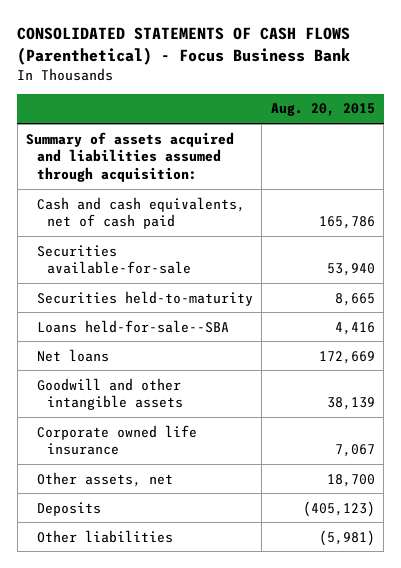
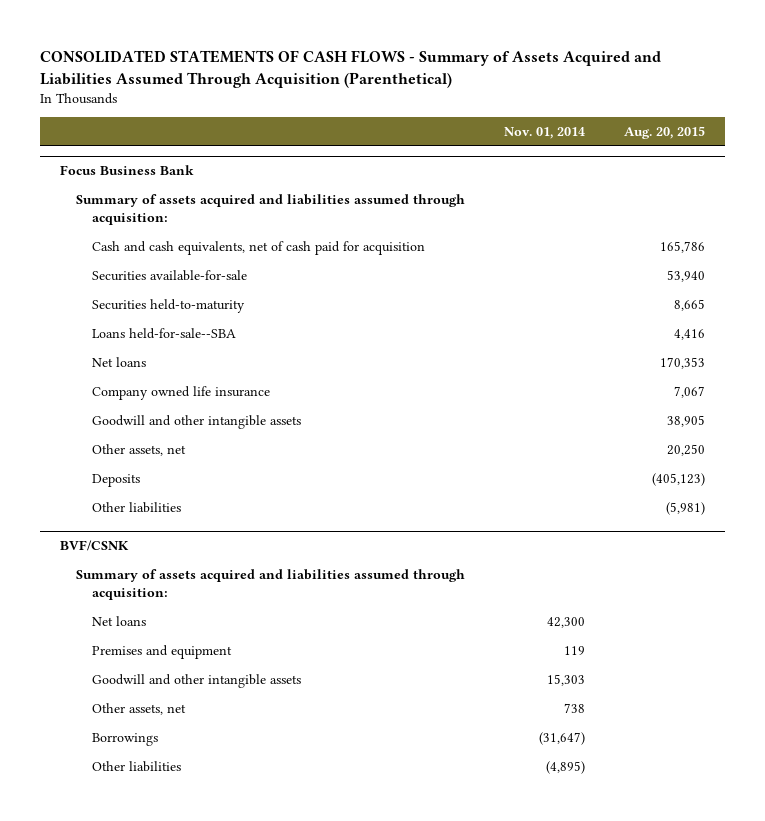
- CONSOLIDATED STATEMENTS OF CASH FLOWS (Parenthetical) - Focus Business Bank
+ CONSOLIDATED STATEMENTS OF CASH FLOWS - Summary of Assets Acquired and Liabilities Assumed Through Acquisition (Parenthetical)
- | Aug. 20, 2015
+ | Nov. 01, 2014 | Aug. 20, 2015
+ Focus Business Bank
- Cash and cash equivalents, net of cash paid | 165,786
+ Cash and cash equivalents, net of cash paid for acquisition | | 165,786
- Net loans | 172,669
- Goodwill and other intangible assets | 38,139
- Corporate owned life insurance | 7,067
- Other assets, net | 18,700
+ Net loans | | 170,353
+ Company owned life insurance | | 7,067
+ Goodwill and other intangible assets | | 38,905
+ Other assets, net | | 20,250
+ BVF/CSNK
+ Summary of assets acquired and liabilities assumed through acquisition:
+ Net loans | 42,300 |
+ Premises and equipment | 119 |
+ Goodwill and other intangible assets | 15,303 |
+ Other assets, net | 738 |
+ Borrowings | (31,647) |
+ Other liabilities | (4,895) |

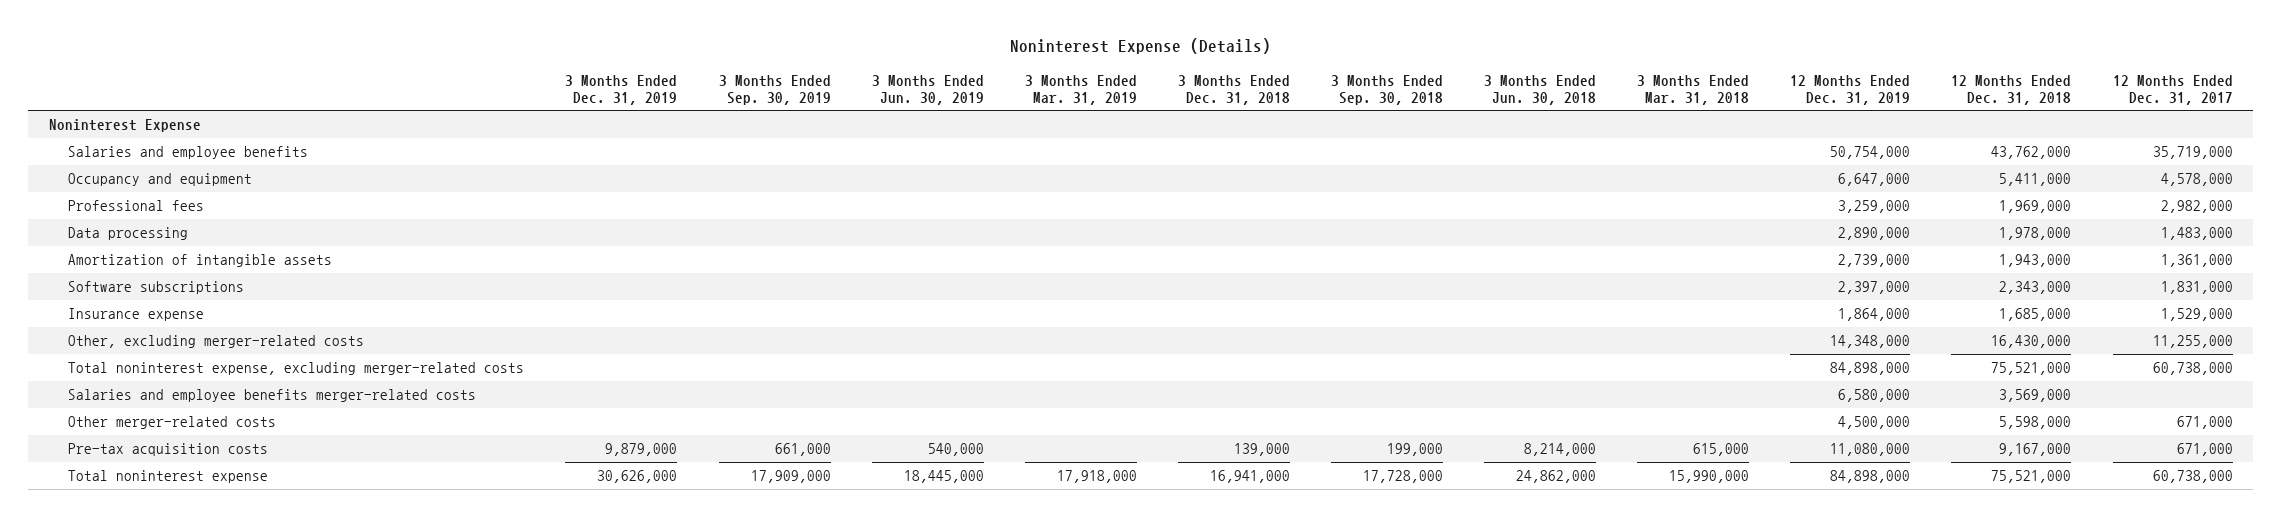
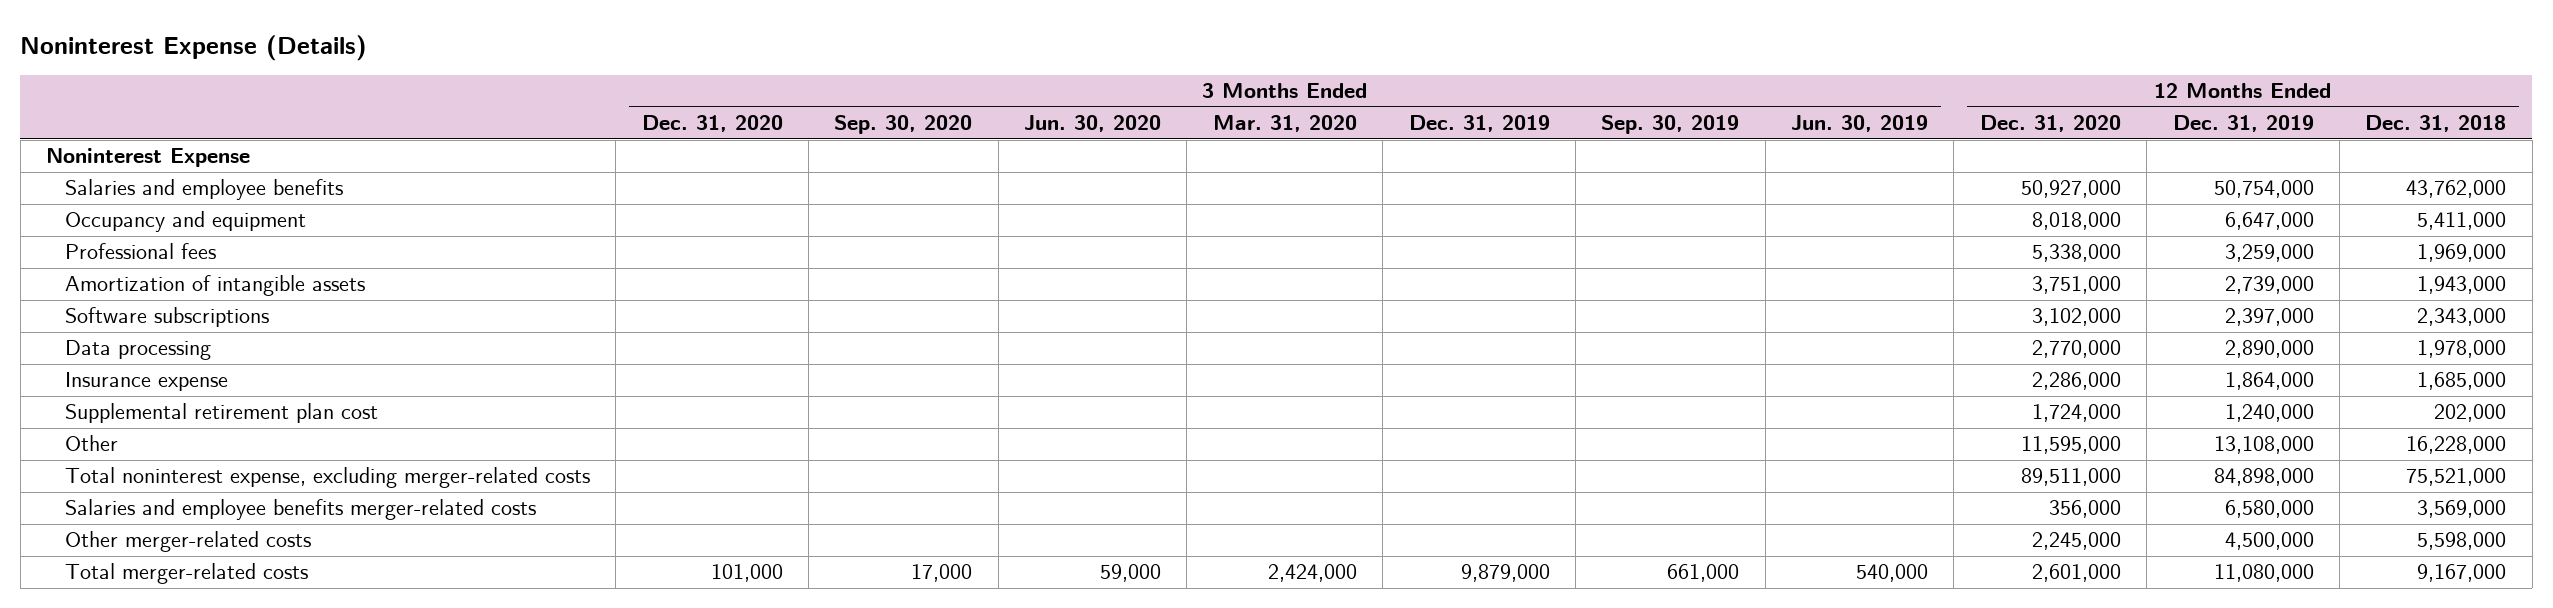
- | 3 Months Ended Dec. 31, 2019 | 3 Months Ended Sep. 30, 2019 | 3 Months Ended Jun. 30, 2019 | 3 Months Ended Mar. 31, 2019 | 3 Months Ended Dec. 31, 2018 | 3 Months Ended Sep. 30, 2018 | 3 Months Ended Jun. 30, 2018 | 3 Months Ended Mar. 31, 2018 | 12 Months Ended Dec. 31, 2019 | 12 Months Ended Dec. 31, 2018 | 12 Months Ended Dec. 31, 2017
+ | 3 Months Ended Dec. 31, 2020 | 3 Months Ended Sep. 30, 2020 | 3 Months Ended Jun. 30, 2020 | 3 Months Ended Mar. 31, 2020 | 3 Months Ended Dec. 31, 2019 | 3 Months Ended Sep. 30, 2019 | 3 Months Ended Jun. 30, 2019 | 12 Months Ended Dec. 31, 2020 | 12 Months Ended Dec. 31, 2019 | 12 Months Ended Dec. 31, 2018
moved down: Data processing | | | | | | | | 2,770,000 | 2,890,000 | 1,978,000
- Other, excluding merger-related costs | | | | | | | | | 14,348,000 | 16,430,000 | 11,255,000
+ Supplemental retirement plan cost | | | | | | | | 1,724,000 | 1,240,000 | 202,000
+ Other | | | | | | | | 11,595,000 | 13,108,000 | 16,228,000
- Pre-tax acquisition costs | 9,879,000 | 661,000 | 540,000 | | 139,000 | 199,000 | 8,214,000 | 615,000 | 11,080,000 | 9,167,000 | 671,000
- Total noninterest expense | 30,626,000 | 17,909,000 | 18,445,000 | 17,918,000 | 16,941,000 | 17,728,000 | 24,862,000 | 15,990,000 | 84,898,000 | 75,521,000 | 60,738,000
+ Total merger-related costs | 101,000 | 17,000 | 59,000 | 2,424,000 | 9,879,000 | 661,000 | 540,000 | 2,601,000 | 11,080,000 | 9,167,000

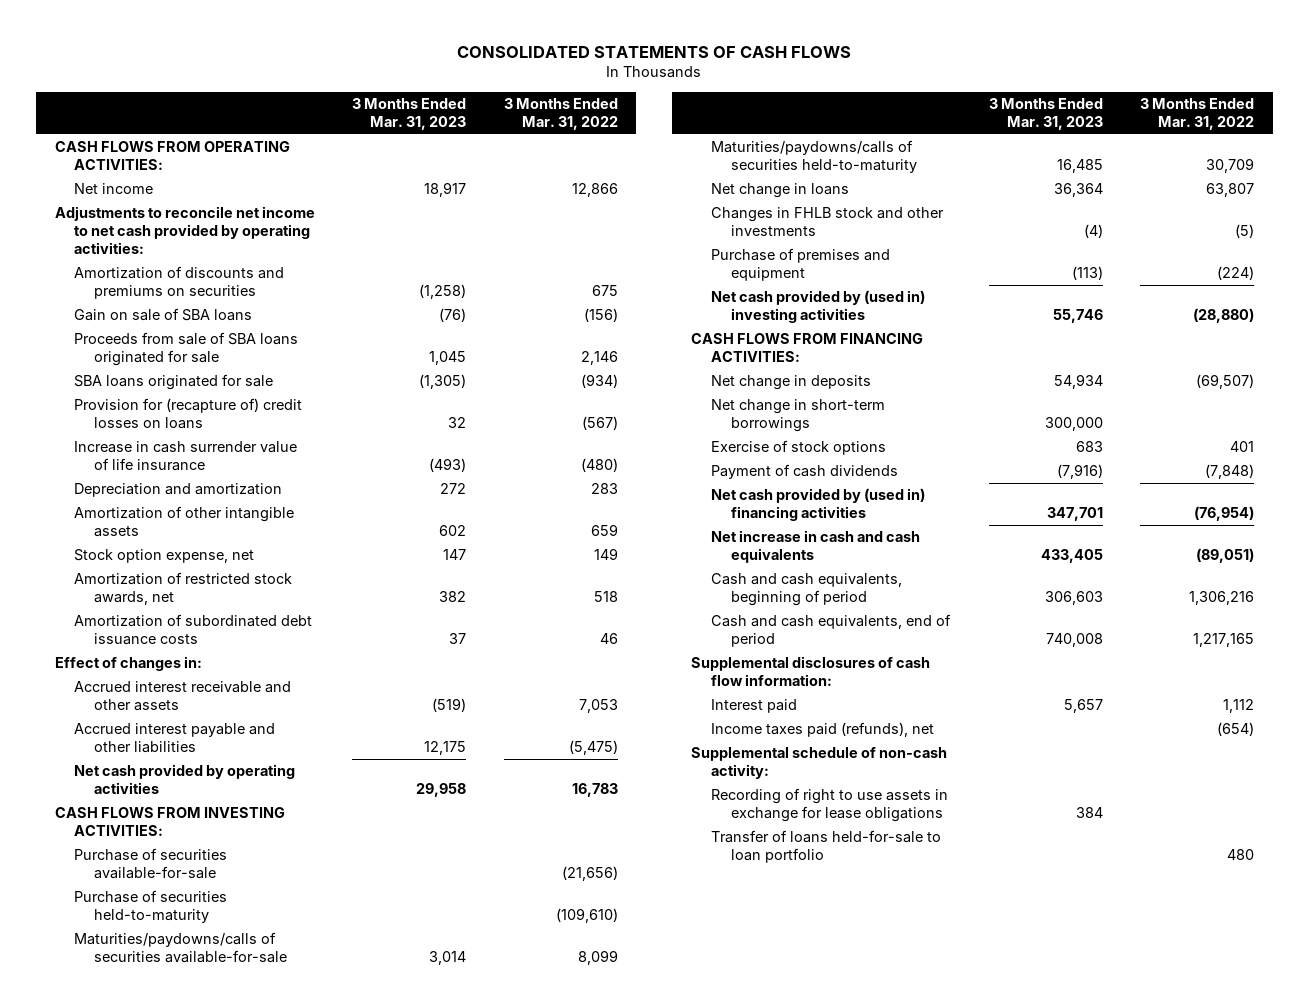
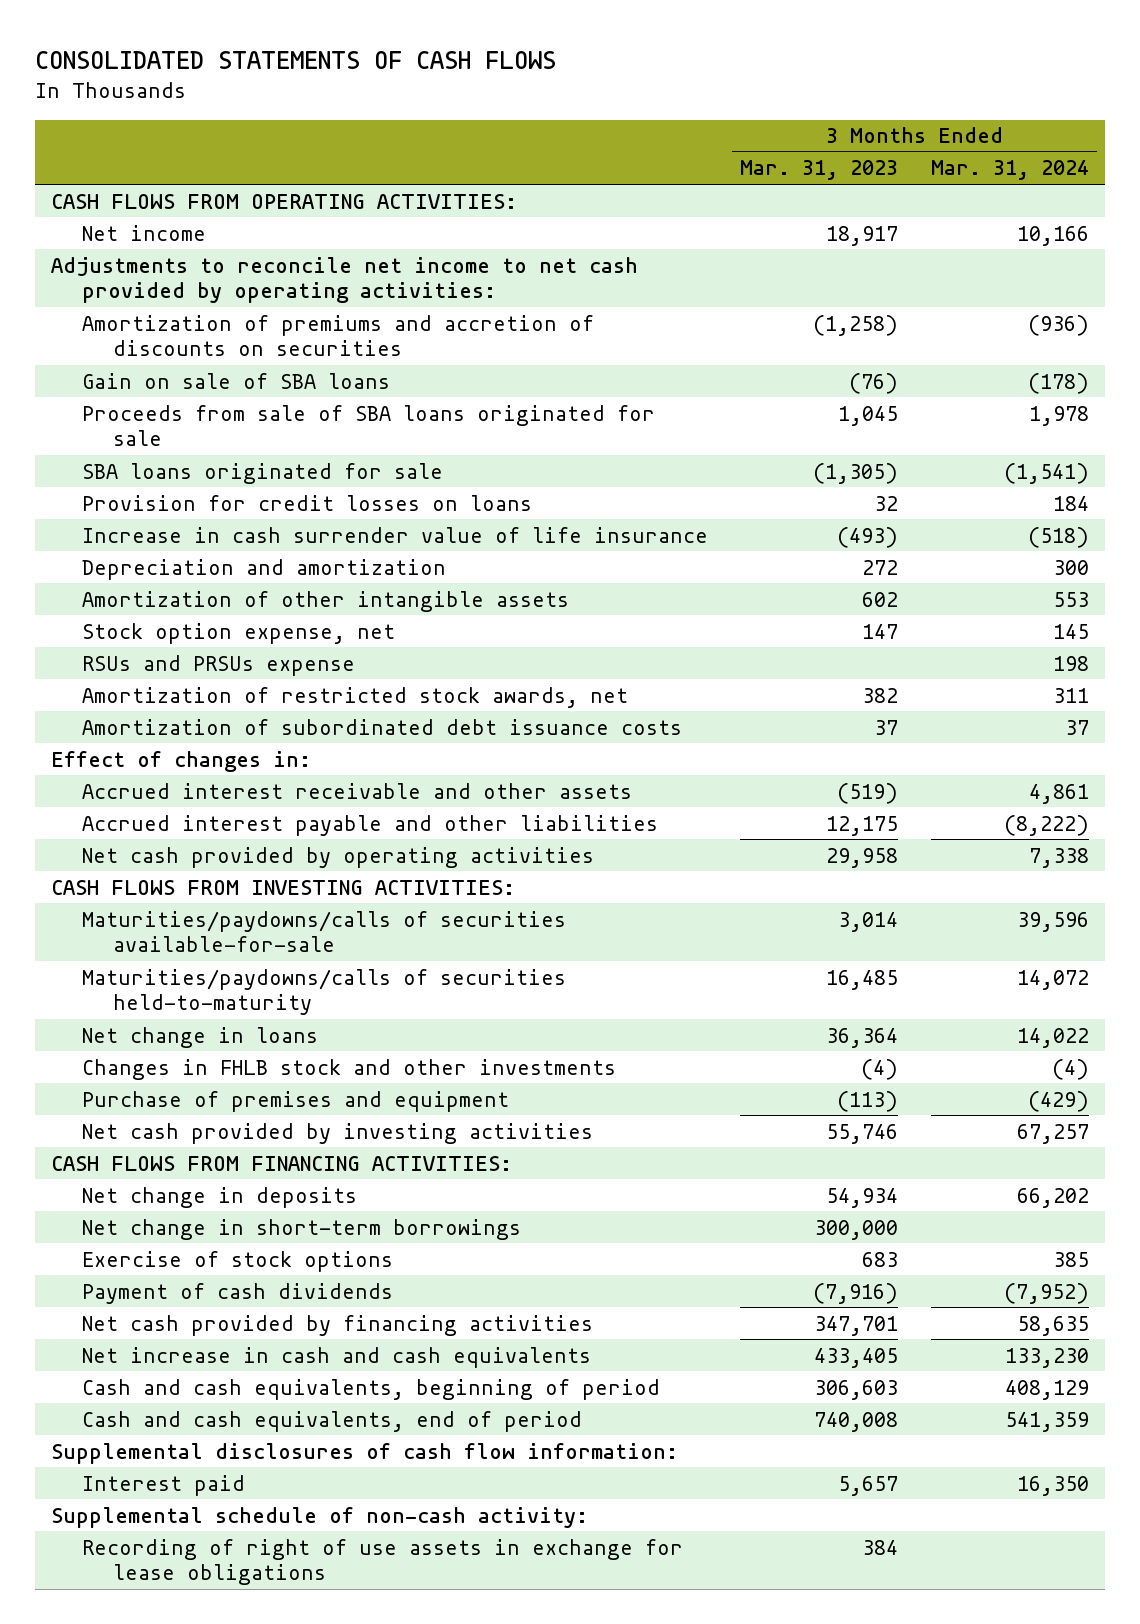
- | 3 Months Ended Mar. 31, 2023 | 3 Months Ended Mar. 31, 2022
+ | 3 Months Ended Mar. 31, 2023 | 3 Months Ended Mar. 31, 2024
- Amortization of discounts and premiums on securities | (1,258) | 675
+ Amortization of premiums and accretion of discounts on securities | (1,258) | (936)
- Provision for (recapture of) credit losses on loans | 32 | (567)
+ Provision for credit losses on loans | 32 | 184
+ RSUs and PRSUs expense | | 198
- Purchase of securities available-for-sale | | (21,656)
- Purchase of securities held-to-maturity | | (109,610)
- Net cash provided by (used in) investing activities | 55,746 | (28,880)
+ Net cash provided by investing activities | 55,746 | 67,257
- Net cash provided by (used in) financing activities | 347,701 | (76,954)
+ Net cash provided by financing activities | 347,701 | 58,635
- Income taxes paid (refunds), net | | (654)
- Recording of right to use assets in exchange for lease obligations | 384 |
- Transfer of loans held-for-sale to loan portfolio | | 480
+ Recording of right of use assets in exchange for lease obligations | 384 |

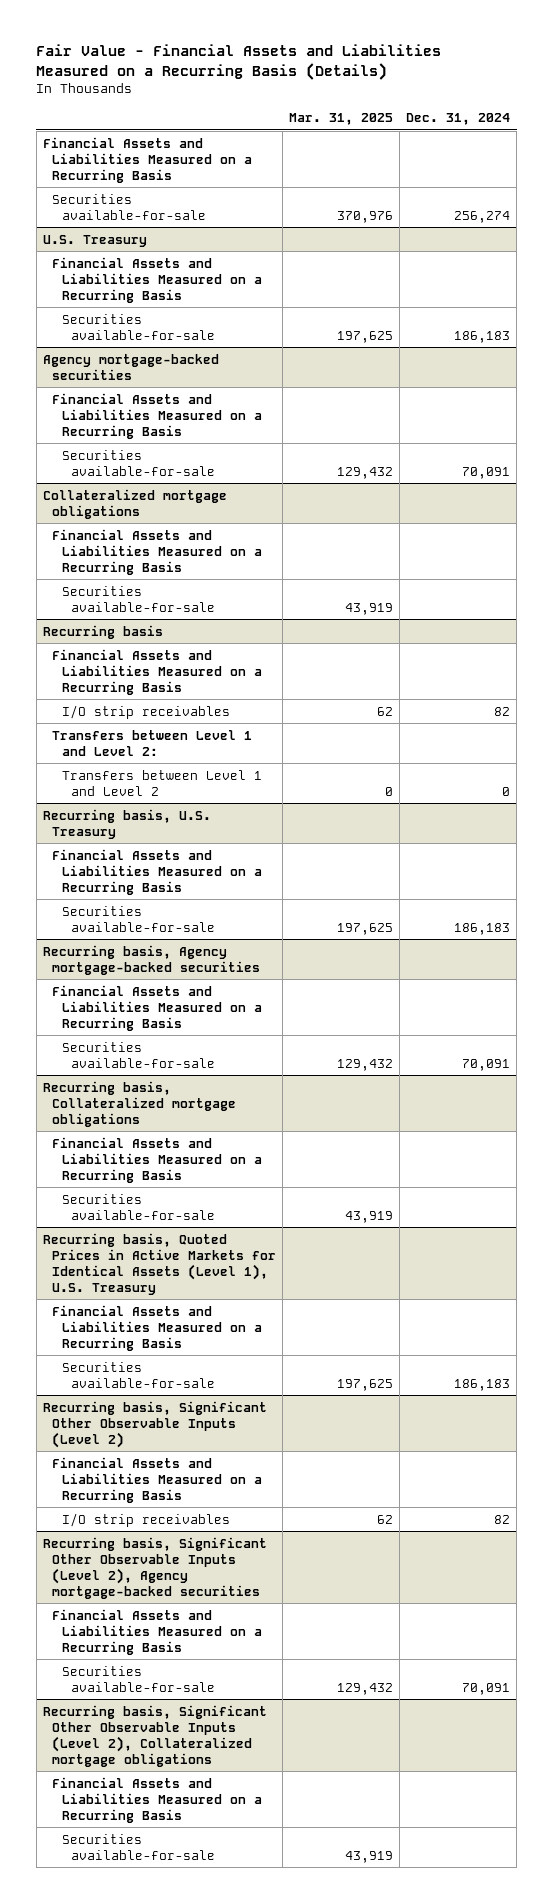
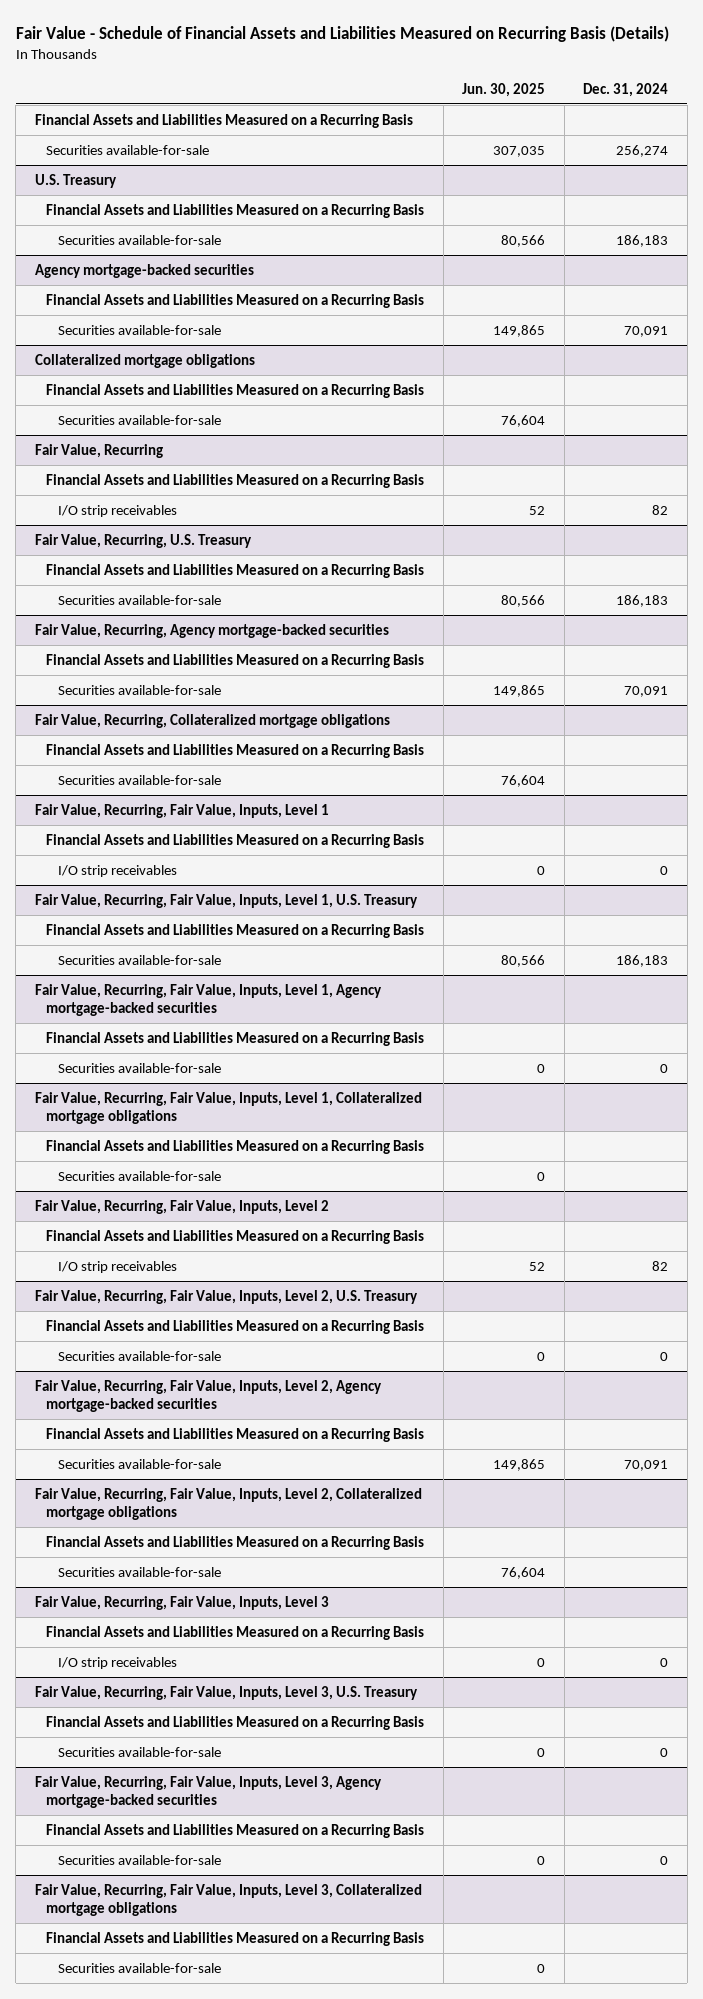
- Fair Value - Financial Assets and Liabilities Measured on a Recurring Basis (Details)
+ Fair Value - Schedule of Financial Assets and Liabilities Measured on Recurring Basis (Details)
- | Mar. 31, 2025 | Dec. 31, 2024
+ | Jun. 30, 2025 | Dec. 31, 2024
- Recurring basis
+ Fair Value, Recurring
- Transfers between Level 1 and Level 2:
- Transfers between Level 1 and Level 2 | 0 | 0
- Recurring basis, U.S. Treasury
+ Fair Value, Recurring, U.S. Treasury
- Recurring basis, Agency mortgage-backed securities
+ Fair Value, Recurring, Agency mortgage-backed securities
- Recurring basis, Collateralized mortgage obligations
+ Fair Value, Recurring, Collateralized mortgage obligations
- Recurring basis, Quoted Prices in Active Markets for Identical Assets (Level 1), U.S. Treasury
+ Fair Value, Recurring, Fair Value, Inputs, Level 1
+ I/O strip receivables | 0 | 0
+ Fair Value, Recurring, Fair Value, Inputs, Level 1, U.S. Treasury
+ Financial Assets and Liabilities Measured on a Recurring Basis
- Recurring basis, Significant Other Observable Inputs (Level 2)
+ Fair Value, Recurring, Fair Value, Inputs, Level 1, Agency mortgage-backed securities
+ Securities available-for-sale | 0 | 0
+ Fair Value, Recurring, Fair Value, Inputs, Level 1, Collateralized mortgage obligations
+ Financial Assets and Liabilities Measured on a Recurring Basis
+ Securities available-for-sale | 0 |
+ Fair Value, Recurring, Fair Value, Inputs, Level 2
+ Financial Assets and Liabilities Measured on a Recurring Basis
- Recurring basis, Significant Other Observable Inputs (Level 2), Agency mortgage-backed securities
+ Fair Value, Recurring, Fair Value, Inputs, Level 2, U.S. Treasury
+ Securities available-for-sale | 0 | 0
+ Fair Value, Recurring, Fair Value, Inputs, Level 2, Agency mortgage-backed securities
+ Financial Assets and Liabilities Measured on a Recurring Basis
- Recurring basis, Significant Other Observable Inputs (Level 2), Collateralized mortgage obligations
+ Fair Value, Recurring, Fair Value, Inputs, Level 2, Collateralized mortgage obligations
+ Fair Value, Recurring, Fair Value, Inputs, Level 3
+ Financial Assets and Liabilities Measured on a Recurring Basis
+ I/O strip receivables | 0 | 0
+ Fair Value, Recurring, Fair Value, Inputs, Level 3, U.S. Treasury
+ Financial Assets and Liabilities Measured on a Recurring Basis
+ Securities available-for-sale | 0 | 0
+ Fair Value, Recurring, Fair Value, Inputs, Level 3, Agency mortgage-backed securities
+ Financial Assets and Liabilities Measured on a Recurring Basis
+ Securities available-for-sale | 0 | 0
+ Fair Value, Recurring, Fair Value, Inputs, Level 3, Collateralized mortgage obligations
+ Financial Assets and Liabilities Measured on a Recurring Basis
+ Securities available-for-sale | 0 |

